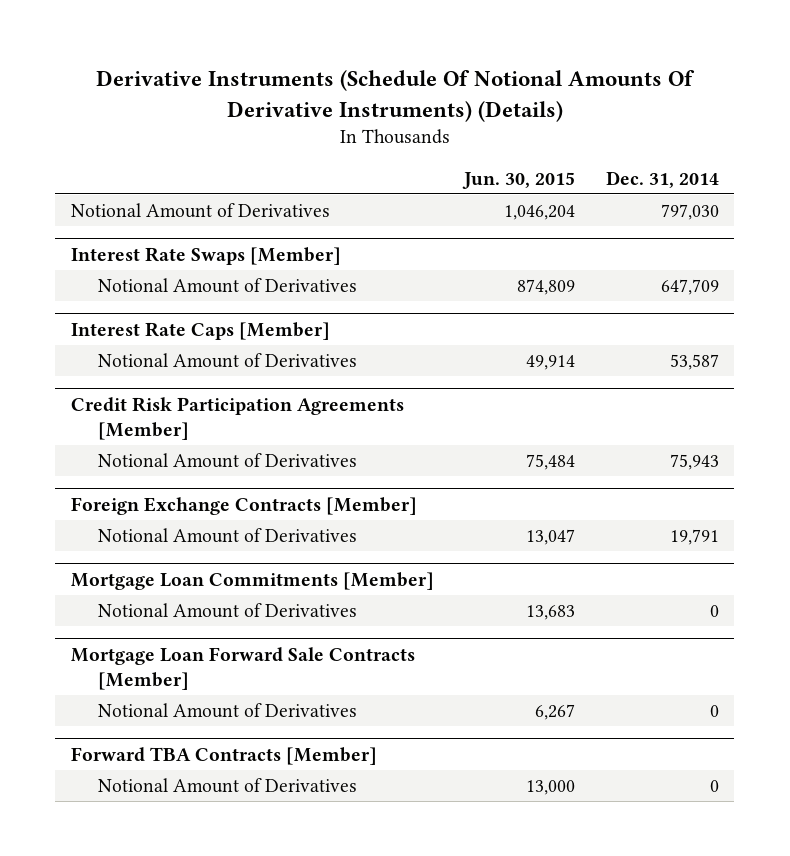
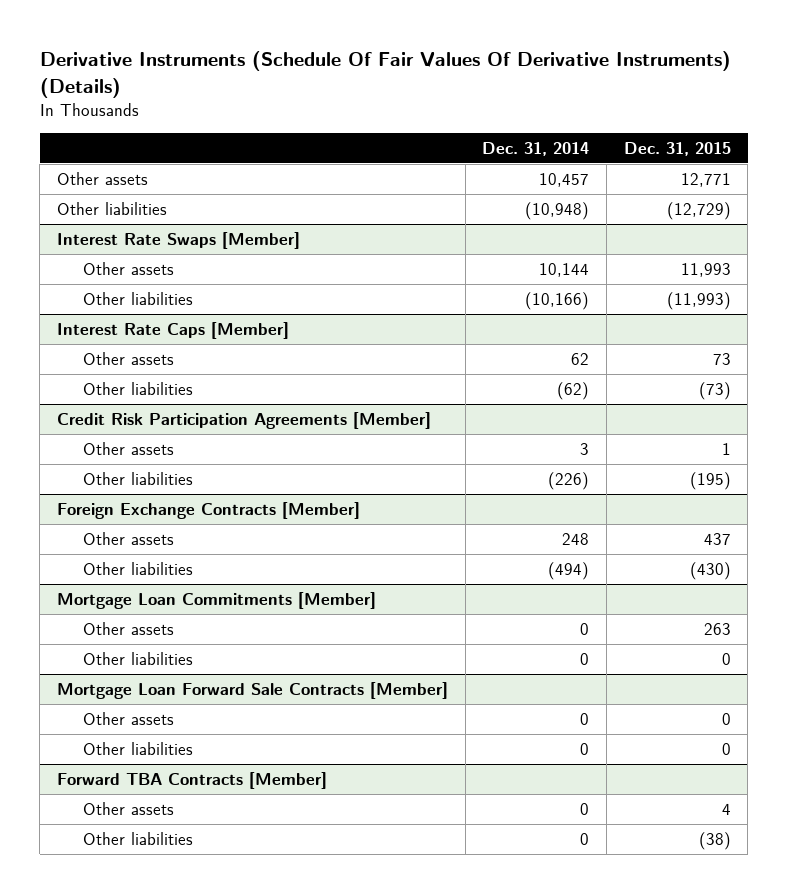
- Derivative Instruments (Schedule Of Notional Amounts Of Derivative Instruments) (Details)
+ Derivative Instruments (Schedule Of Fair Values Of Derivative Instruments) (Details)
- | Jun. 30, 2015 | Dec. 31, 2014
+ | Dec. 31, 2014 | Dec. 31, 2015
- Notional Amount of Derivatives | 1,046,204 | 797,030
+ Other assets | 10,457 | 12,771
+ Other liabilities | (10,948) | (12,729)
@ Interest Rate Swaps [Member]
- Notional Amount of Derivatives | 874,809 | 647,709
+ Other assets | 10,144 | 11,993
+ Other liabilities | (10,166) | (11,993)
@ Interest Rate Caps [Member]
- Notional Amount of Derivatives | 49,914 | 53,587
+ Other assets | 62 | 73
+ Other liabilities | (62) | (73)
@ Credit Risk Participation Agreements [Member]
- Notional Amount of Derivatives | 75,484 | 75,943
+ Other assets | 3 | 1
+ Other liabilities | (226) | (195)
@ Foreign Exchange Contracts [Member]
- Notional Amount of Derivatives | 13,047 | 19,791
+ Other assets | 248 | 437
+ Other liabilities | (494) | (430)
@ Mortgage Loan Commitments [Member]
- Notional Amount of Derivatives | 13,683 | 0
+ Other assets | 0 | 263
+ Other liabilities | 0 | 0
@ Mortgage Loan Forward Sale Contracts [Member]
- Notional Amount of Derivatives | 6,267 | 0
+ Other assets | 0 | 0
+ Other liabilities | 0 | 0
@ Forward TBA Contracts [Member]
- Notional Amount of Derivatives | 13,000 | 0
+ Other assets | 0 | 4
+ Other liabilities | 0 | (38)

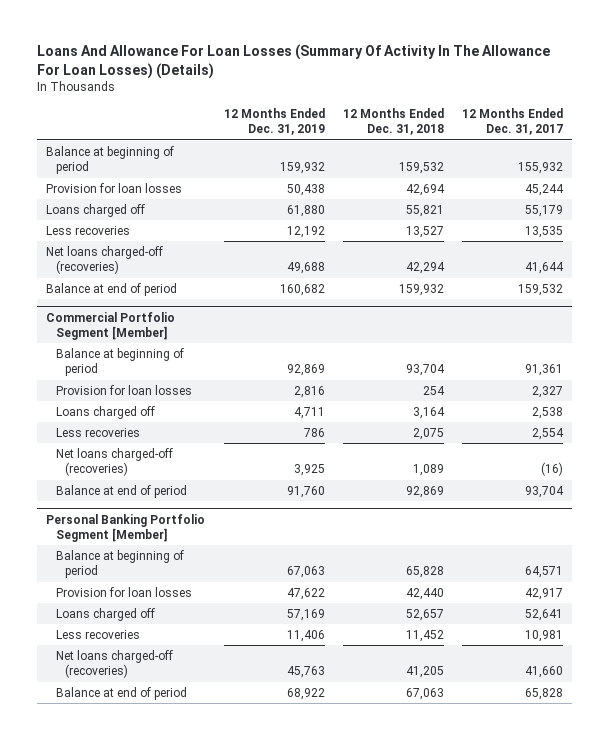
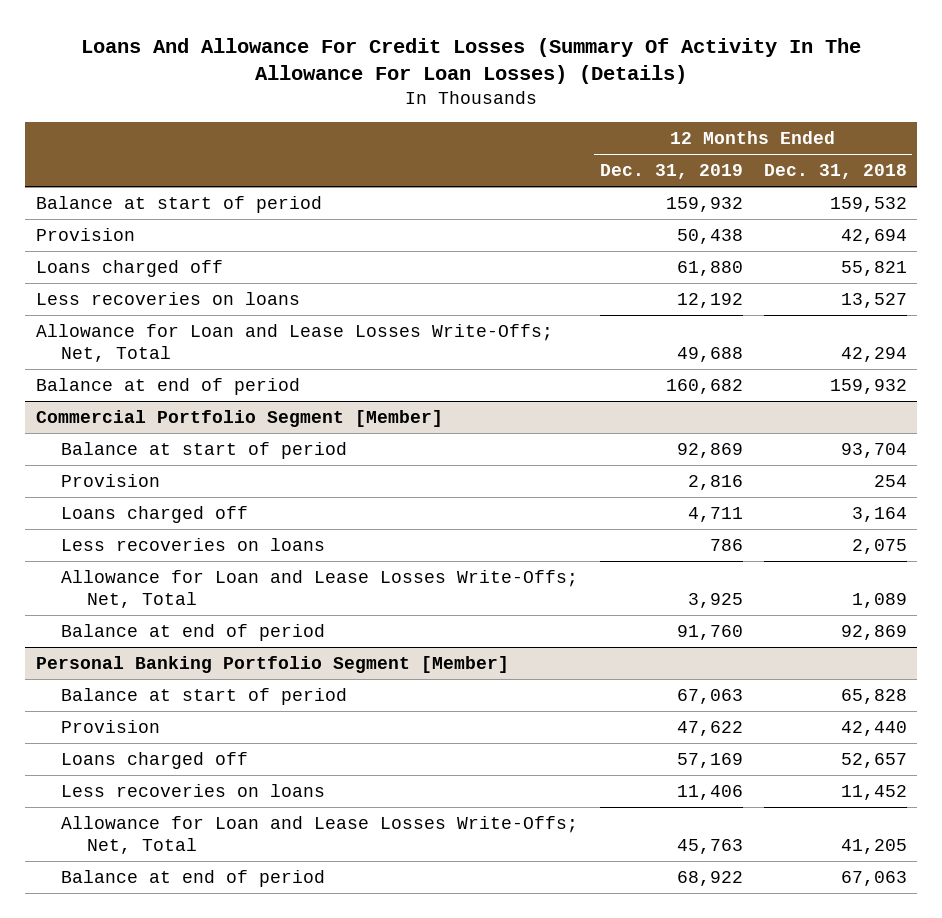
- Loans And Allowance For Loan Losses (Summary Of Activity In The Allowance For Loan Losses) (Details)
+ Loans And Allowance For Credit Losses (Summary Of Activity In The Allowance For Loan Losses) (Details)
- | 12 Months Ended Dec. 31, 2019 | 12 Months Ended Dec. 31, 2018 | 12 Months Ended Dec. 31, 2017
+ | 12 Months Ended Dec. 31, 2019 | 12 Months Ended Dec. 31, 2018
- Balance at beginning of period | 159,932 | 159,532 | 155,932
- Provision for loan losses | 50,438 | 42,694 | 45,244
+ Balance at start of period | 159,932 | 159,532
+ Provision | 50,438 | 42,694
- Less recoveries | 12,192 | 13,527 | 13,535
- Net loans charged-off (recoveries) | 49,688 | 42,294 | 41,644
+ Less recoveries on loans | 12,192 | 13,527
+ Allowance for Loan and Lease Losses Write-Offs; Net, Total | 49,688 | 42,294
@ Commercial Portfolio Segment [Member]
- Balance at beginning of period | 92,869 | 93,704 | 91,361
- Provision for loan losses | 2,816 | 254 | 2,327
+ Balance at start of period | 92,869 | 93,704
+ Provision | 2,816 | 254
- Less recoveries | 786 | 2,075 | 2,554
- Net loans charged-off (recoveries) | 3,925 | 1,089 | (16)
+ Less recoveries on loans | 786 | 2,075
+ Allowance for Loan and Lease Losses Write-Offs; Net, Total | 3,925 | 1,089
@ Personal Banking Portfolio Segment [Member]
- Balance at beginning of period | 67,063 | 65,828 | 64,571
- Provision for loan losses | 47,622 | 42,440 | 42,917
+ Balance at start of period | 67,063 | 65,828
+ Provision | 47,622 | 42,440
- Less recoveries | 11,406 | 11,452 | 10,981
- Net loans charged-off (recoveries) | 45,763 | 41,205 | 41,660
+ Less recoveries on loans | 11,406 | 11,452
+ Allowance for Loan and Lease Losses Write-Offs; Net, Total | 45,763 | 41,205

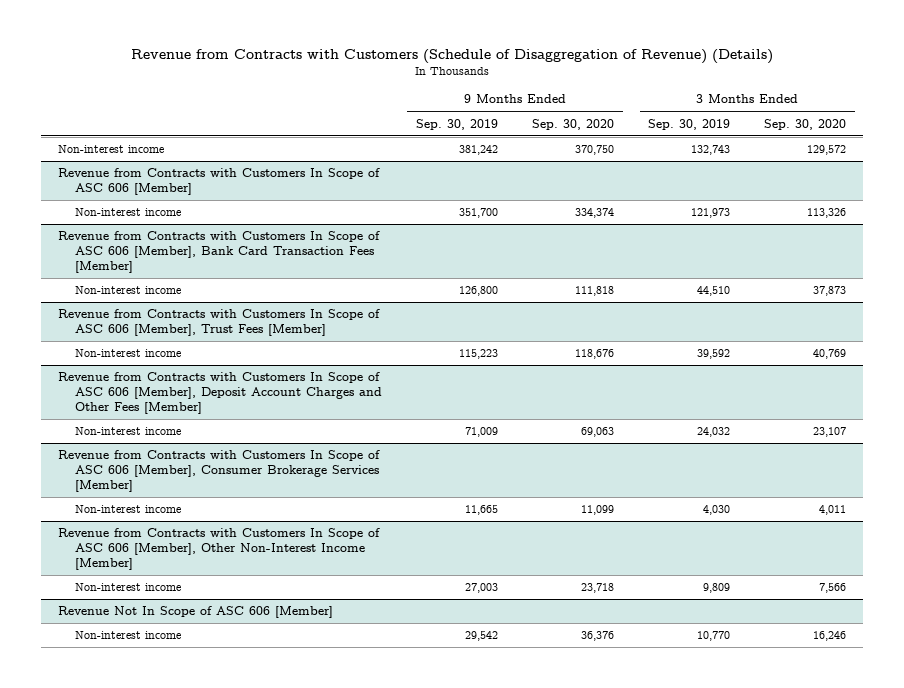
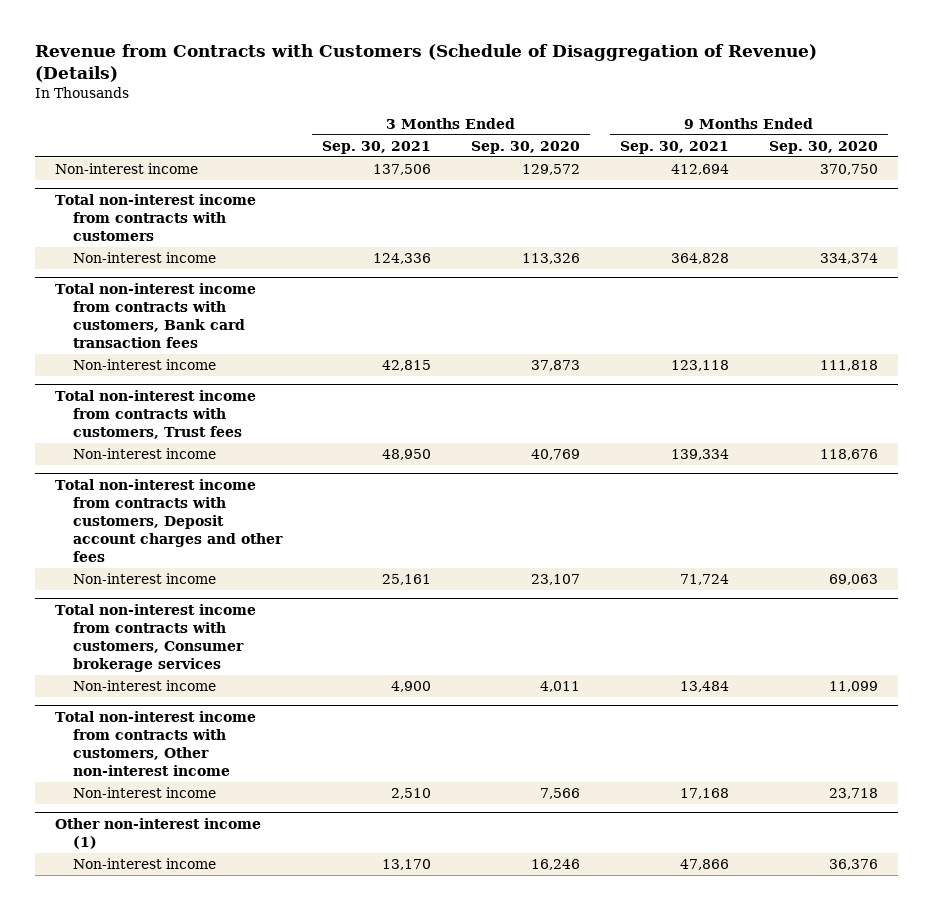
- | 9 Months Ended Sep. 30, 2019 | 9 Months Ended Sep. 30, 2020 | 3 Months Ended Sep. 30, 2019 | 3 Months Ended Sep. 30, 2020
+ | 3 Months Ended Sep. 30, 2021 | 3 Months Ended Sep. 30, 2020 | 9 Months Ended Sep. 30, 2021 | 9 Months Ended Sep. 30, 2020
- Revenue from Contracts with Customers In Scope of ASC 606 [Member]
+ Total non-interest income from contracts with customers
- Revenue from Contracts with Customers In Scope of ASC 606 [Member], Bank Card Transaction Fees [Member]
+ Total non-interest income from contracts with customers, Bank card transaction fees
- Revenue from Contracts with Customers In Scope of ASC 606 [Member], Trust Fees [Member]
+ Total non-interest income from contracts with customers, Trust fees
- Revenue from Contracts with Customers In Scope of ASC 606 [Member], Deposit Account Charges and Other Fees [Member]
+ Total non-interest income from contracts with customers, Deposit account charges and other fees
- Revenue from Contracts with Customers In Scope of ASC 606 [Member], Consumer Brokerage Services [Member]
+ Total non-interest income from contracts with customers, Consumer brokerage services
- Revenue from Contracts with Customers In Scope of ASC 606 [Member], Other Non-Interest Income [Member]
+ Total non-interest income from contracts with customers, Other non-interest income
- Revenue Not In Scope of ASC 606 [Member]
+ Other non-interest income (1)

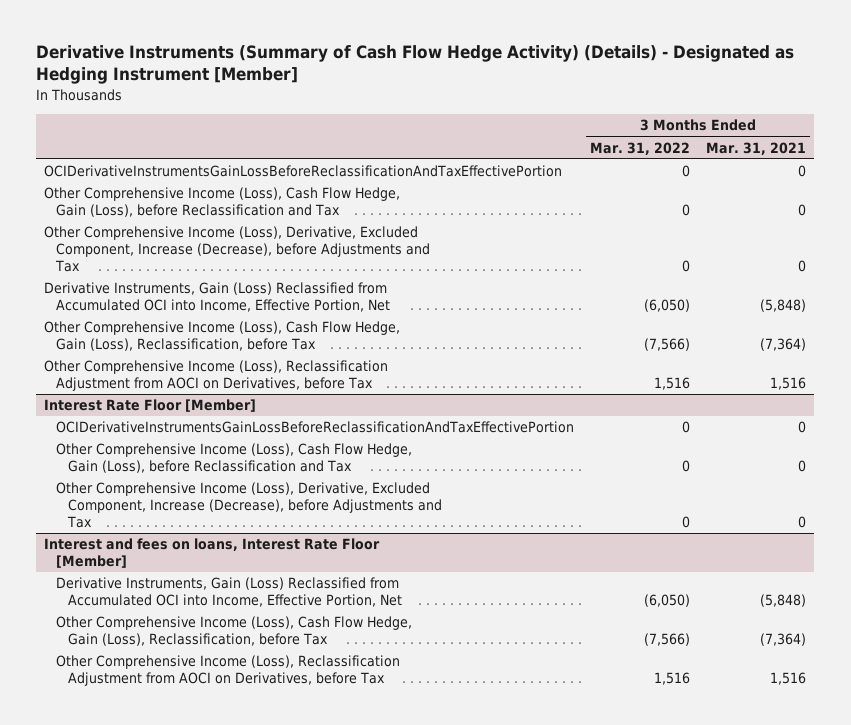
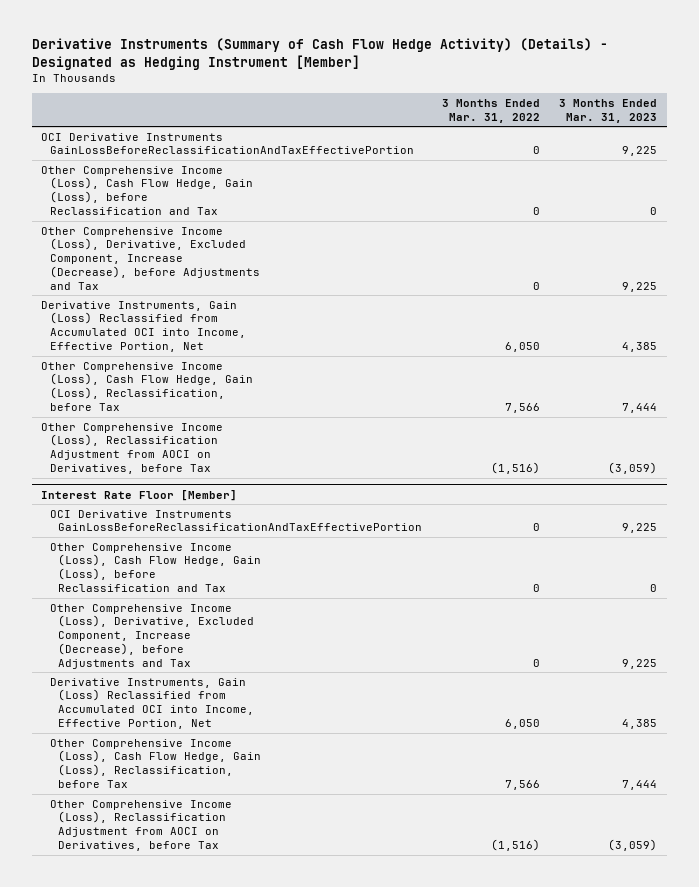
- | 3 Months Ended Mar. 31, 2022 | 3 Months Ended Mar. 31, 2021
+ | 3 Months Ended Mar. 31, 2022 | 3 Months Ended Mar. 31, 2023
- OCIDerivativeInstrumentsGainLossBeforeReclassificationAndTaxEffectivePortion | 0 | 0
+ OCI Derivative Instruments GainLossBeforeReclassificationAndTaxEffectivePortion | 0 | 9,225
- Derivative Instruments, Gain (Loss) Reclassified from Accumulated OCI into Income, Effective Portion, Net | (6,050) | (5,848)
- Other Comprehensive Income (Loss), Cash Flow Hedge, Gain (Loss), Reclassification, before Tax | (7,566) | (7,364)
- Other Comprehensive Income (Loss), Reclassification Adjustment from AOCI on Derivatives, before Tax | 1,516 | 1,516
+ Derivative Instruments, Gain (Loss) Reclassified from Accumulated OCI into Income, Effective Portion, Net | 6,050 | 4,385
+ Other Comprehensive Income (Loss), Cash Flow Hedge, Gain (Loss), Reclassification, before Tax | 7,566 | 7,444
+ Other Comprehensive Income (Loss), Reclassification Adjustment from AOCI on Derivatives, before Tax | (1,516) | (3,059)
@ Interest Rate Floor [Member]
- OCIDerivativeInstrumentsGainLossBeforeReclassificationAndTaxEffectivePortion | 0 | 0
+ OCI Derivative Instruments GainLossBeforeReclassificationAndTaxEffectivePortion | 0 | 9,225
- Interest and fees on loans, Interest Rate Floor [Member]
- Derivative Instruments, Gain (Loss) Reclassified from Accumulated OCI into Income, Effective Portion, Net | (6,050) | (5,848)
- Other Comprehensive Income (Loss), Cash Flow Hedge, Gain (Loss), Reclassification, before Tax | (7,566) | (7,364)
- Other Comprehensive Income (Loss), Reclassification Adjustment from AOCI on Derivatives, before Tax | 1,516 | 1,516
@ Interest Rate Floor [Member]
+ Derivative Instruments, Gain (Loss) Reclassified from Accumulated OCI into Income, Effective Portion, Net | 6,050 | 4,385
+ Other Comprehensive Income (Loss), Cash Flow Hedge, Gain (Loss), Reclassification, before Tax | 7,566 | 7,444
+ Other Comprehensive Income (Loss), Reclassification Adjustment from AOCI on Derivatives, before Tax | (1,516) | (3,059)

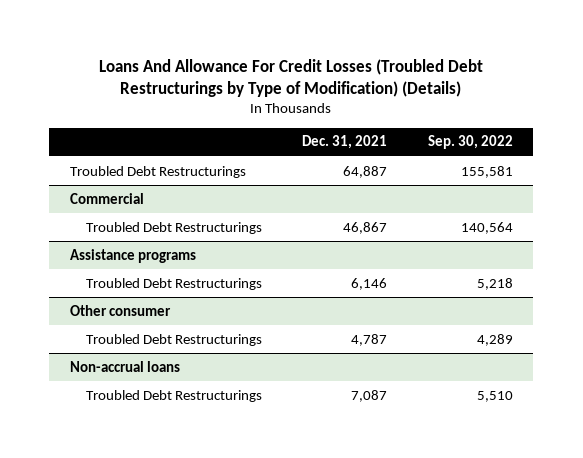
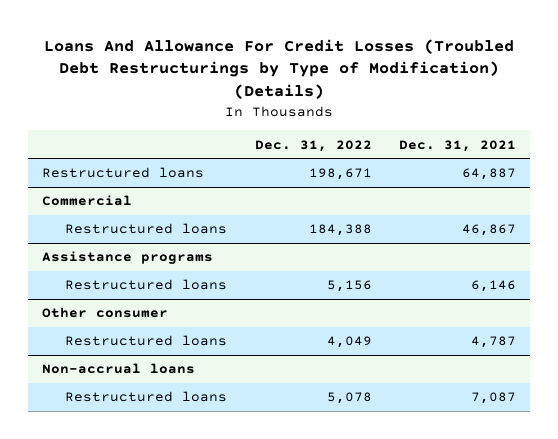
- | Dec. 31, 2021 | Sep. 30, 2022
+ | Dec. 31, 2022 | Dec. 31, 2021
- Troubled Debt Restructurings | 64,887 | 155,581
+ Restructured loans | 198,671 | 64,887
@ Commercial
- Troubled Debt Restructurings | 46,867 | 140,564
+ Restructured loans | 184,388 | 46,867
@ Assistance programs
- Troubled Debt Restructurings | 6,146 | 5,218
+ Restructured loans | 5,156 | 6,146
@ Other consumer
- Troubled Debt Restructurings | 4,787 | 4,289
+ Restructured loans | 4,049 | 4,787
@ Non-accrual loans
- Troubled Debt Restructurings | 7,087 | 5,510
+ Restructured loans | 5,078 | 7,087

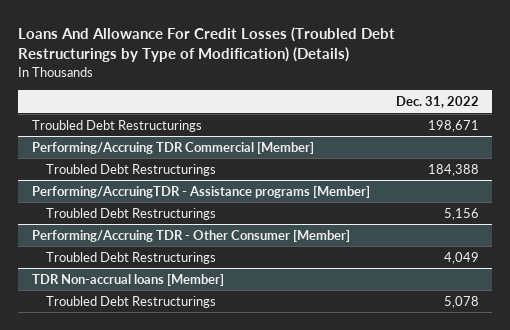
- | Dec. 31, 2022 | Dec. 31, 2021
+ | Dec. 31, 2022
- Restructured loans | 198,671 | 64,887
- Commercial
- Restructured loans | 184,388 | 46,867
- Assistance programs
- Restructured loans | 5,156 | 6,146
- Other consumer
- Restructured loans | 4,049 | 4,787
- Non-accrual loans
- Restructured loans | 5,078 | 7,087
+ Troubled Debt Restructurings | 198,671
+ Performing/Accruing TDR Commercial [Member]
+ Troubled Debt Restructurings | 184,388
+ Performing/AccruingTDR - Assistance programs [Member]
+ Troubled Debt Restructurings | 5,156
+ Performing/Accruing TDR - Other Consumer [Member]
+ Troubled Debt Restructurings | 4,049
+ TDR Non-accrual loans [Member]
+ Troubled Debt Restructurings | 5,078

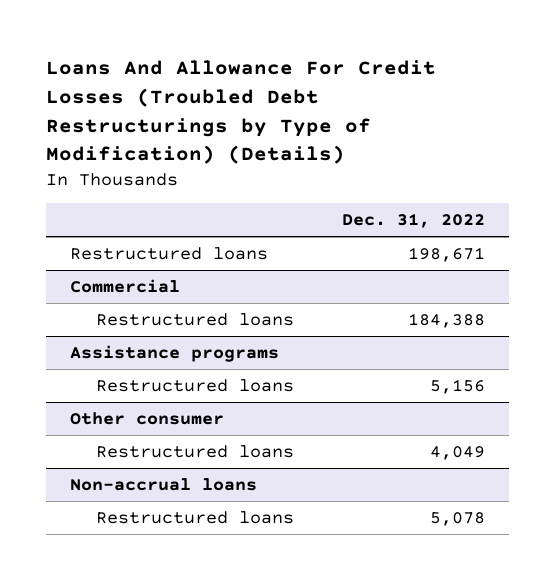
- Troubled Debt Restructurings | 198,671
- Performing/Accruing TDR Commercial [Member]
- Troubled Debt Restructurings | 184,388
- Performing/AccruingTDR - Assistance programs [Member]
- Troubled Debt Restructurings | 5,156
- Performing/Accruing TDR - Other Consumer [Member]
- Troubled Debt Restructurings | 4,049
- TDR Non-accrual loans [Member]
- Troubled Debt Restructurings | 5,078
+ Restructured loans | 198,671
+ Commercial
+ Restructured loans | 184,388
+ Assistance programs
+ Restructured loans | 5,156
+ Other consumer
+ Restructured loans | 4,049
+ Non-accrual loans
+ Restructured loans | 5,078

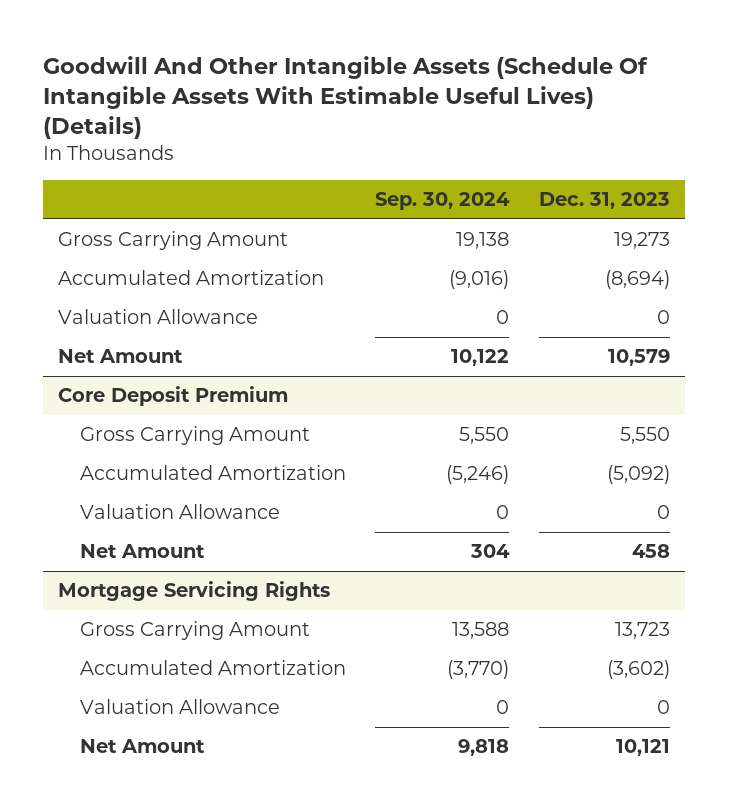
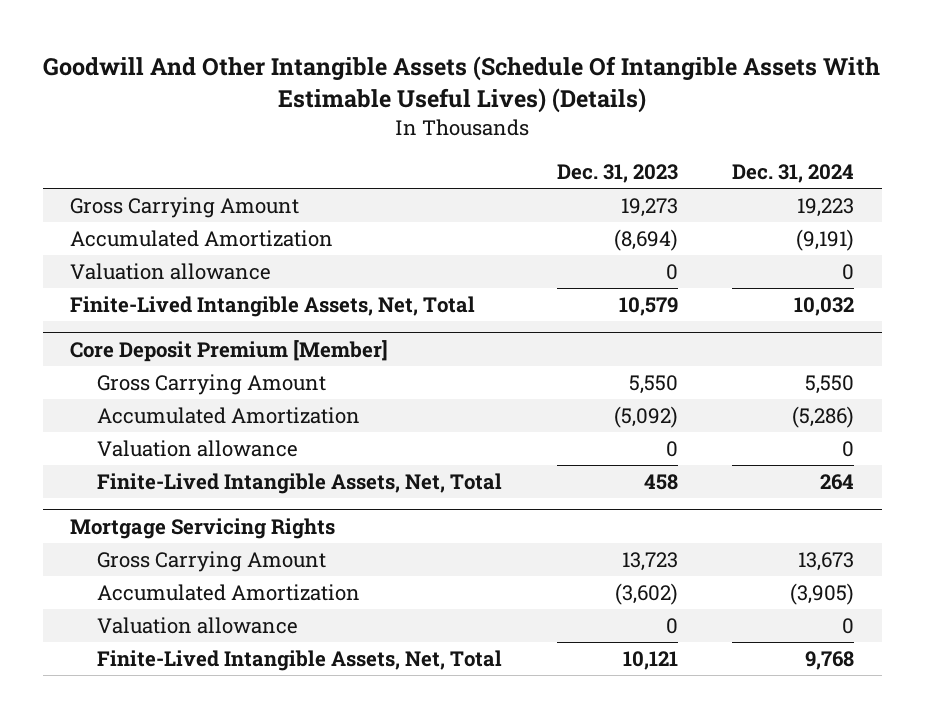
- | Sep. 30, 2024 | Dec. 31, 2023
+ | Dec. 31, 2023 | Dec. 31, 2024
- Valuation Allowance | 0 | 0
- Net Amount | 10,122 | 10,579
- Core Deposit Premium
+ Valuation allowance | 0 | 0
+ Finite-Lived Intangible Assets, Net, Total | 10,579 | 10,032
+ Core Deposit Premium [Member]
- Valuation Allowance | 0 | 0
- Net Amount | 304 | 458
+ Valuation allowance | 0 | 0
+ Finite-Lived Intangible Assets, Net, Total | 458 | 264
@ Mortgage Servicing Rights
- Valuation Allowance | 0 | 0
- Net Amount | 9,818 | 10,121
+ Valuation allowance | 0 | 0
+ Finite-Lived Intangible Assets, Net, Total | 10,121 | 9,768

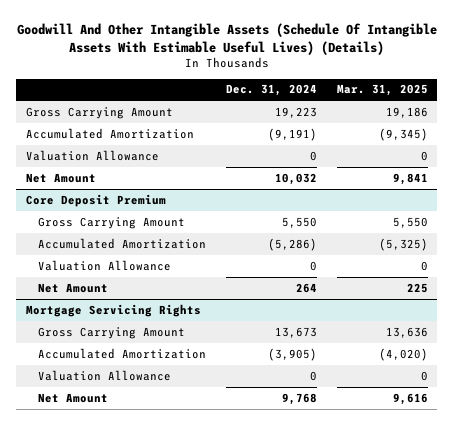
- | Dec. 31, 2023 | Dec. 31, 2024
+ | Dec. 31, 2024 | Mar. 31, 2025
- Valuation allowance | 0 | 0
- Finite-Lived Intangible Assets, Net, Total | 10,579 | 10,032
- Core Deposit Premium [Member]
+ Valuation Allowance | 0 | 0
+ Net Amount | 10,032 | 9,841
+ Core Deposit Premium
- Valuation allowance | 0 | 0
- Finite-Lived Intangible Assets, Net, Total | 458 | 264
+ Valuation Allowance | 0 | 0
+ Net Amount | 264 | 225
@ Mortgage Servicing Rights
- Valuation allowance | 0 | 0
- Finite-Lived Intangible Assets, Net, Total | 10,121 | 9,768
+ Valuation Allowance | 0 | 0
+ Net Amount | 9,768 | 9,616

